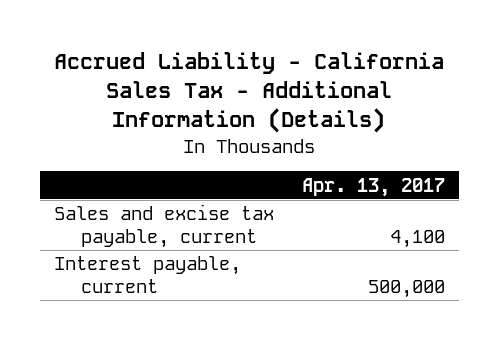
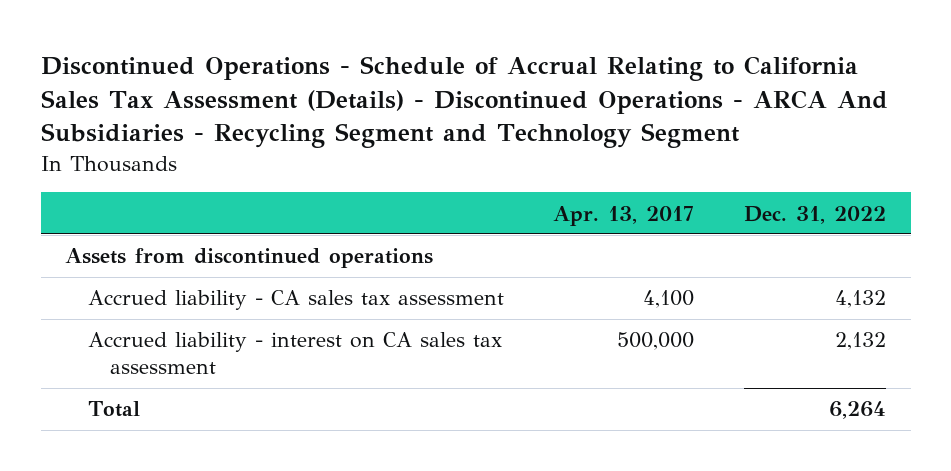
- Accrued Liability - California Sales Tax - Additional Information (Details)
+ Discontinued Operations - Schedule of Accrual Relating to California Sales Tax Assessment (Details) - Discontinued Operations - ARCA And Subsidiaries - Recycling Segment and Technology Segment
- | Apr. 13, 2017
+ | Apr. 13, 2017 | Dec. 31, 2022
- Sales and excise tax payable, current | 4,100
- Interest payable, current | 500,000
+ Assets from discontinued operations
+ Accrued liability - CA sales tax assessment | 4,100 | 4,132
+ Accrued liability - interest on CA sales tax assessment | 500,000 | 2,132
+ Total | | 6,264

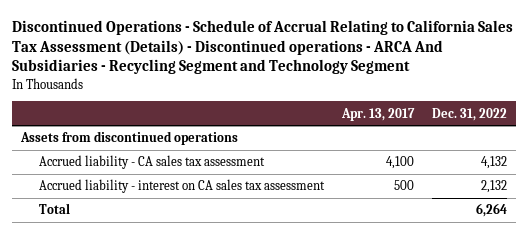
- Discontinued Operations - Schedule of Accrual Relating to California Sales Tax Assessment (Details) - Discontinued Operations - ARCA And Subsidiaries - Recycling Segment and Technology Segment
+ Discontinued Operations - Schedule of Accrual Relating to California Sales Tax Assessment (Details) - Discontinued operations - ARCA And Subsidiaries - Recycling Segment and Technology Segment
- Accrued liability - interest on CA sales tax assessment | 500,000 | 2,132
+ Accrued liability - interest on CA sales tax assessment | 500 | 2,132

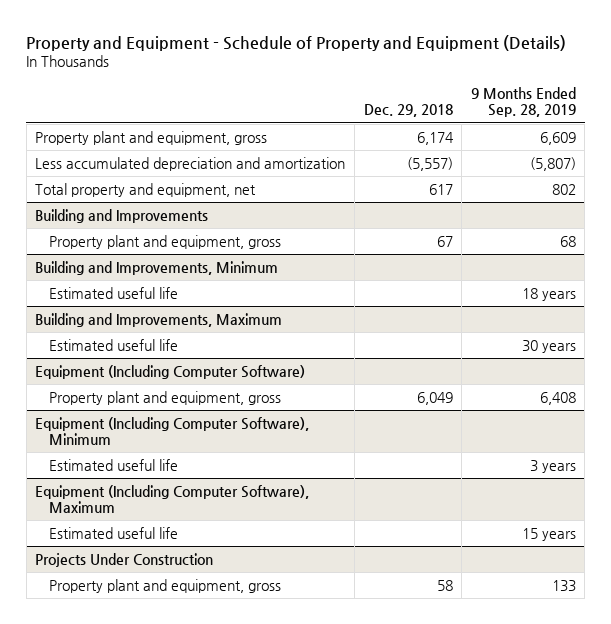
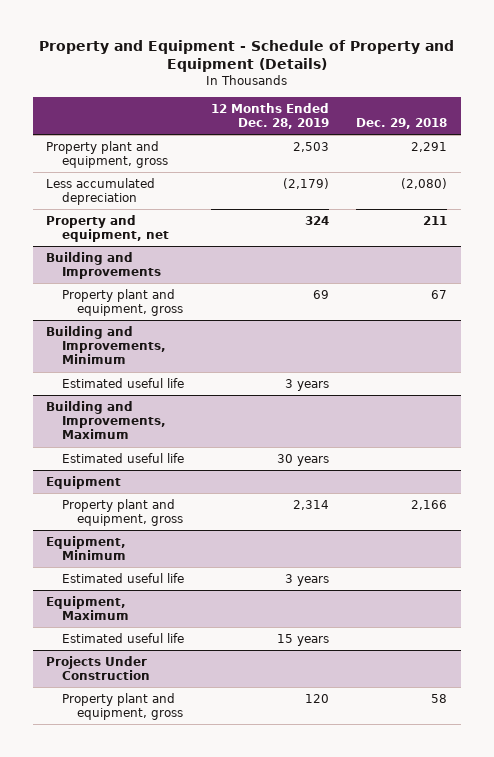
- | Dec. 29, 2018 | 9 Months Ended Sep. 28, 2019
+ | 12 Months Ended Dec. 28, 2019 | Dec. 29, 2018
- Property plant and equipment, gross | 6,174 | 6,609
- Less accumulated depreciation and amortization | (5,557) | (5,807)
- Total property and equipment, net | 617 | 802
+ Property plant and equipment, gross | 2,503 | 2,291
+ Less accumulated depreciation | (2,179) | (2,080)
+ Property and equipment, net | 324 | 211
- Equipment (Including Computer Software)
- Property plant and equipment, gross | 6,049 | 6,408
- Equipment (Including Computer Software), Minimum
+ Equipment
+ Property plant and equipment, gross | 2,314 | 2,166
+ Equipment, Minimum
- Equipment (Including Computer Software), Maximum
+ Equipment, Maximum

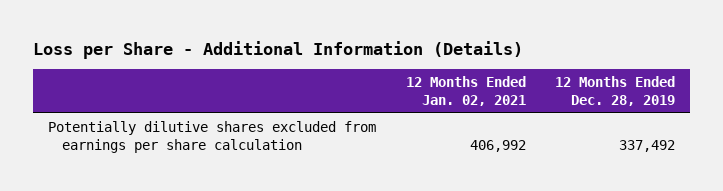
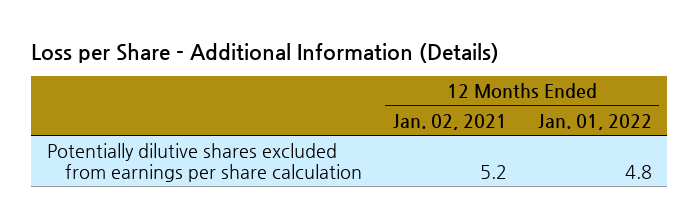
- | 12 Months Ended Jan. 02, 2021 | 12 Months Ended Dec. 28, 2019
+ | 12 Months Ended Jan. 02, 2021 | 12 Months Ended Jan. 01, 2022
- Potentially dilutive shares excluded from earnings per share calculation | 406,992 | 337,492
+ Potentially dilutive shares excluded from earnings per share calculation | 5.2 | 4.8

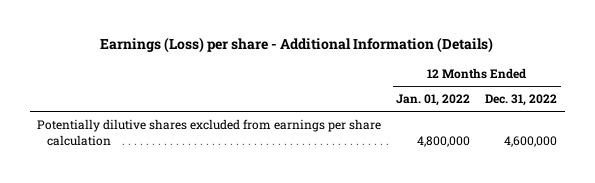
- Loss per Share - Additional Information (Details)
+ Earnings (Loss) per share - Additional Information (Details)
- | 12 Months Ended Jan. 02, 2021 | 12 Months Ended Jan. 01, 2022
+ | 12 Months Ended Jan. 01, 2022 | 12 Months Ended Dec. 31, 2022
- Potentially dilutive shares excluded from earnings per share calculation | 5.2 | 4.8
+ Potentially dilutive shares excluded from earnings per share calculation | 4,800,000 | 4,600,000

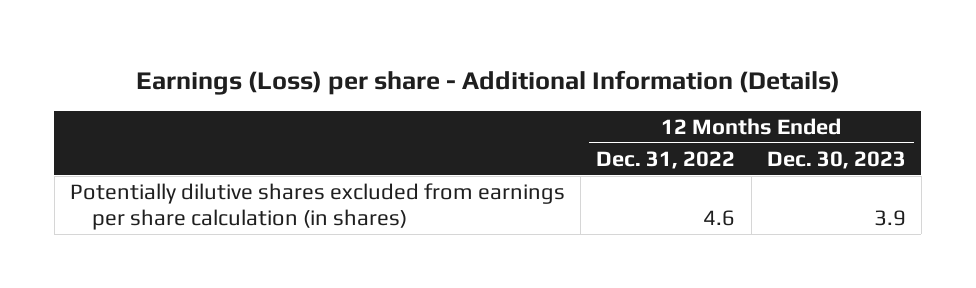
- | 12 Months Ended Jan. 01, 2022 | 12 Months Ended Dec. 31, 2022
+ | 12 Months Ended Dec. 31, 2022 | 12 Months Ended Dec. 30, 2023
- Potentially dilutive shares excluded from earnings per share calculation | 4,800,000 | 4,600,000
+ Potentially dilutive shares excluded from earnings per share calculation (in shares) | 4.6 | 3.9

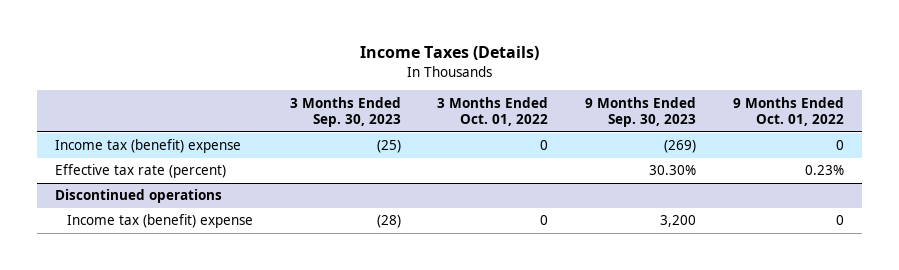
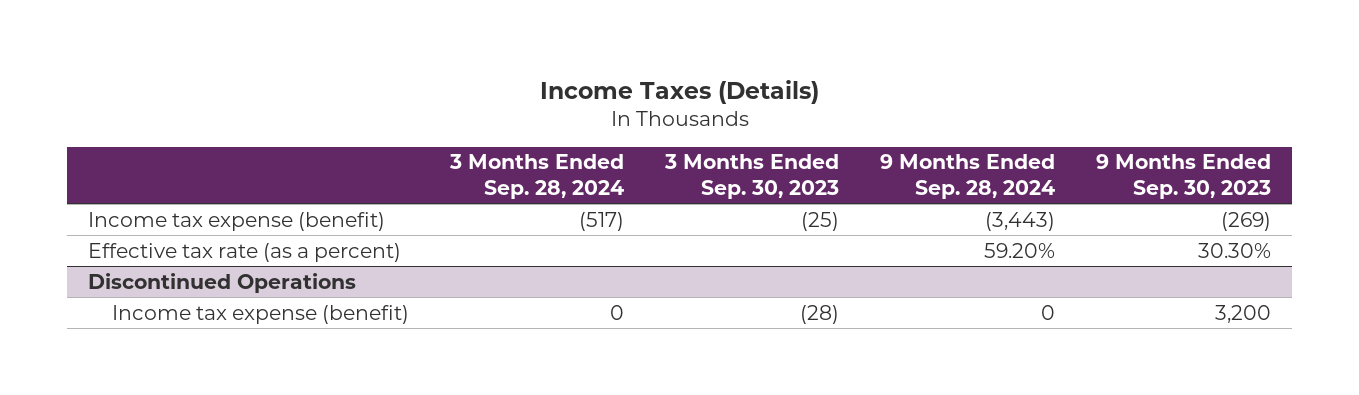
- | 3 Months Ended Sep. 30, 2023 | 3 Months Ended Oct. 01, 2022 | 9 Months Ended Sep. 30, 2023 | 9 Months Ended Oct. 01, 2022
+ | 3 Months Ended Sep. 28, 2024 | 3 Months Ended Sep. 30, 2023 | 9 Months Ended Sep. 28, 2024 | 9 Months Ended Sep. 30, 2023
- Income tax (benefit) expense | (25) | 0 | (269) | 0
- Effective tax rate (percent) | | | 30.30% | 0.23%
- Discontinued operations
- Income tax (benefit) expense | (28) | 0 | 3,200 | 0
+ Income tax expense (benefit) | (517) | (25) | (3,443) | (269)
+ Effective tax rate (as a percent) | | | 59.20% | 30.30%
+ Discontinued Operations
+ Income tax expense (benefit) | 0 | (28) | 0 | 3,200

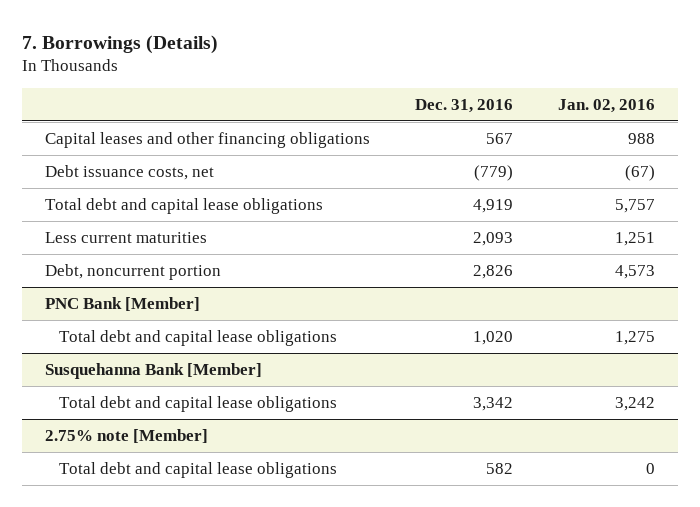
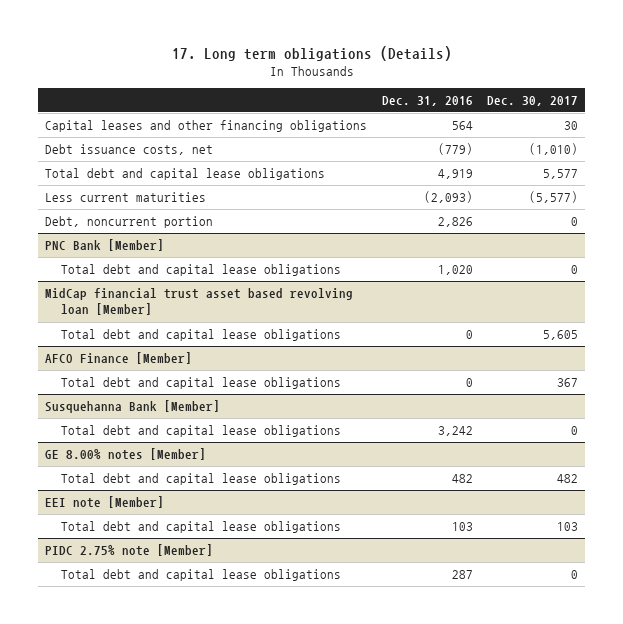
- 7. Borrowings (Details)
+ 17. Long term obligations (Details)
- | Dec. 31, 2016 | Jan. 02, 2016
+ | Dec. 31, 2016 | Dec. 30, 2017
- Capital leases and other financing obligations | 567 | 988
+ Capital leases and other financing obligations | 564 | 30
- Less current maturities | 2,093 | 1,251
+ Less current maturities | (2,093) | (5,577)
+ MidCap financial trust asset based revolving loan [Member]
+ Total debt and capital lease obligations | 0 | 5,605
+ AFCO Finance [Member]
+ Total debt and capital lease obligations | 0 | 367
@ Susquehanna Bank [Member]
- Total debt and capital lease obligations | 3,342 | 3,242
- 2.75% note [Member]
- Total debt and capital lease obligations | 582 | 0
@ Susquehanna Bank [Member]
+ Total debt and capital lease obligations | 3,242 | 0
+ GE 8.00% notes [Member]
+ Total debt and capital lease obligations | 482 | 482
+ EEI note [Member]
+ Total debt and capital lease obligations | 103 | 103
+ PIDC 2.75% note [Member]
+ Total debt and capital lease obligations | 287 | 0

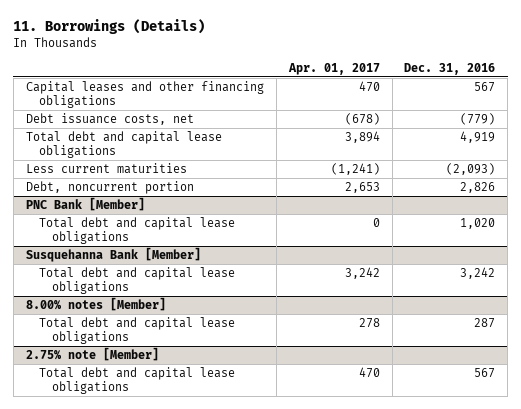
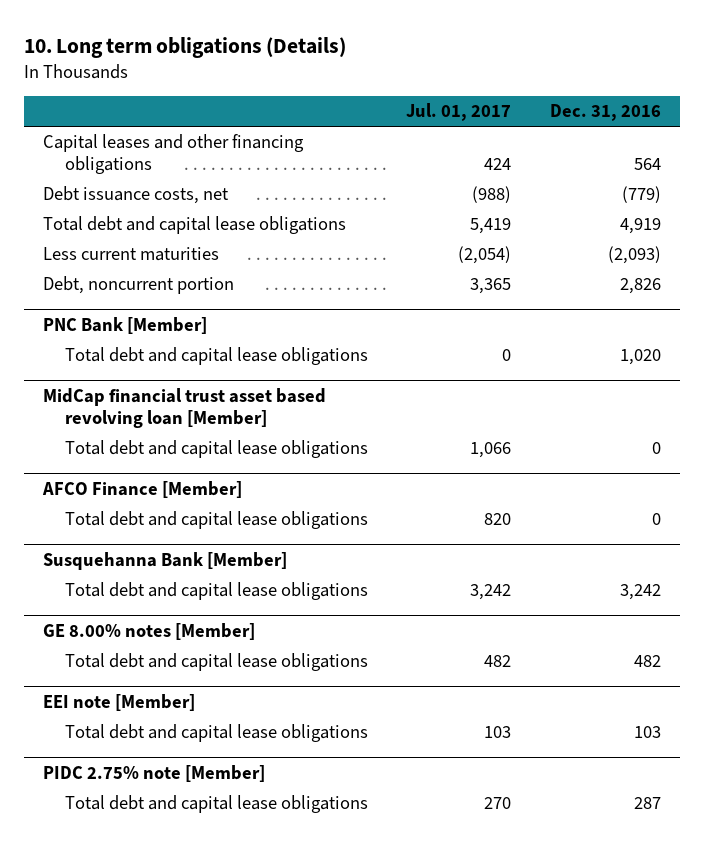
- 11. Borrowings (Details)
+ 10. Long term obligations (Details)
- | Apr. 01, 2017 | Dec. 31, 2016
+ | Jul. 01, 2017 | Dec. 31, 2016
- Capital leases and other financing obligations | 470 | 567
+ Capital leases and other financing obligations | 424 | 564
+ MidCap financial trust asset based revolving loan [Member]
+ Total debt and capital lease obligations | 1,066 | 0
+ AFCO Finance [Member]
+ Total debt and capital lease obligations | 820 | 0
- 8.00% notes [Member]
+ GE 8.00% notes [Member]
+ Total debt and capital lease obligations | 482 | 482
+ EEI note [Member]
+ Total debt and capital lease obligations | 103 | 103
+ PIDC 2.75% note [Member]
- 2.75% note [Member]
- Total debt and capital lease obligations | 470 | 567

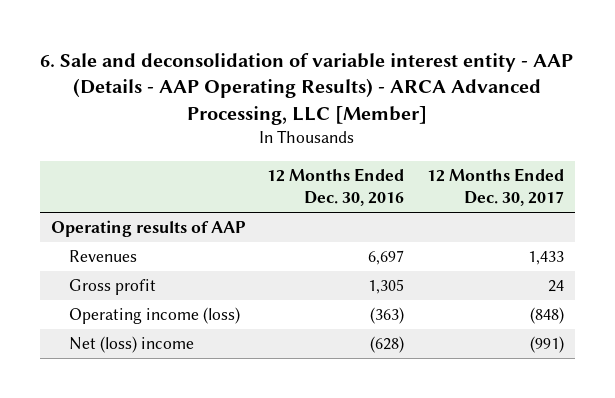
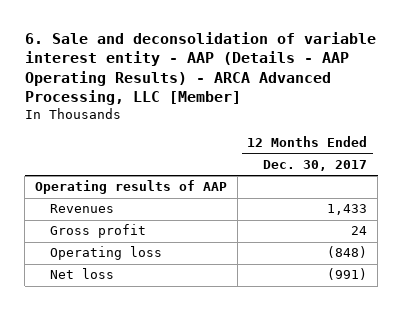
- | 12 Months Ended Dec. 30, 2016 | 12 Months Ended Dec. 30, 2017
+ | 12 Months Ended Dec. 30, 2017
- Operating income (loss) | (363) | (848)
- Net (loss) income | (628) | (991)
+ Operating loss | (848)
+ Net loss | (991)

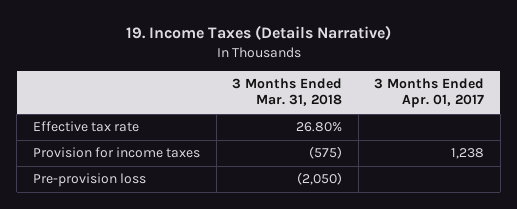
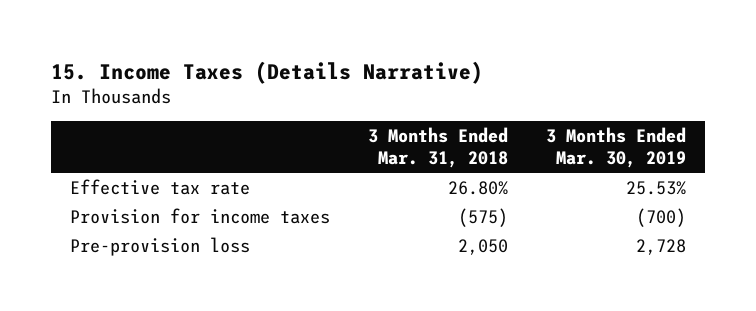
- 19. Income Taxes (Details Narrative)
+ 15. Income Taxes (Details Narrative)
- | 3 Months Ended Mar. 31, 2018 | 3 Months Ended Apr. 01, 2017
+ | 3 Months Ended Mar. 31, 2018 | 3 Months Ended Mar. 30, 2019
- Pre-provision loss | (2,050) |
+ Pre-provision loss | 2,050 | 2,728

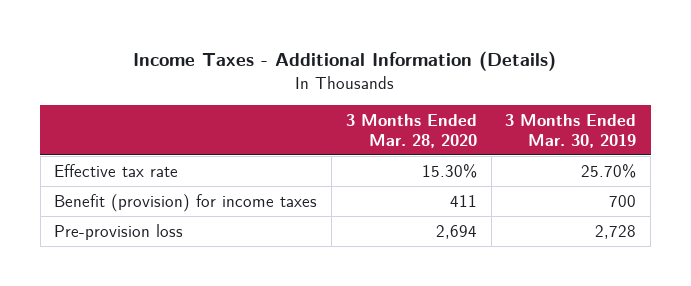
- 15. Income Taxes (Details Narrative)
+ Income Taxes - Additional Information (Details)
- | 3 Months Ended Mar. 31, 2018 | 3 Months Ended Mar. 30, 2019
+ | 3 Months Ended Mar. 28, 2020 | 3 Months Ended Mar. 30, 2019
- Effective tax rate | 26.80% | 25.53%
- Provision for income taxes | (575) | (700)
+ Effective tax rate | 15.30% | 25.70%
+ Benefit (provision) for income taxes | 411 | 700

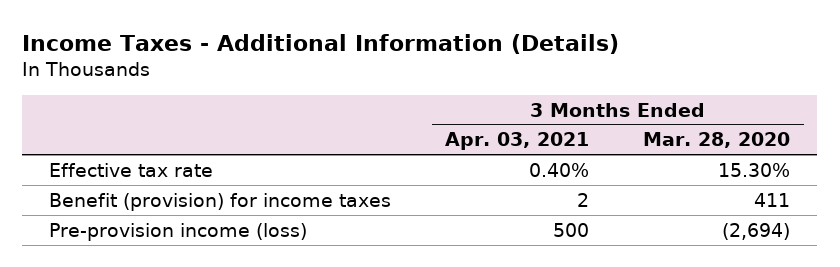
- | 3 Months Ended Mar. 28, 2020 | 3 Months Ended Mar. 30, 2019
+ | 3 Months Ended Apr. 03, 2021 | 3 Months Ended Mar. 28, 2020
- Pre-provision loss | 2,694 | 2,728
+ Pre-provision income (loss) | 500 | (2,694)

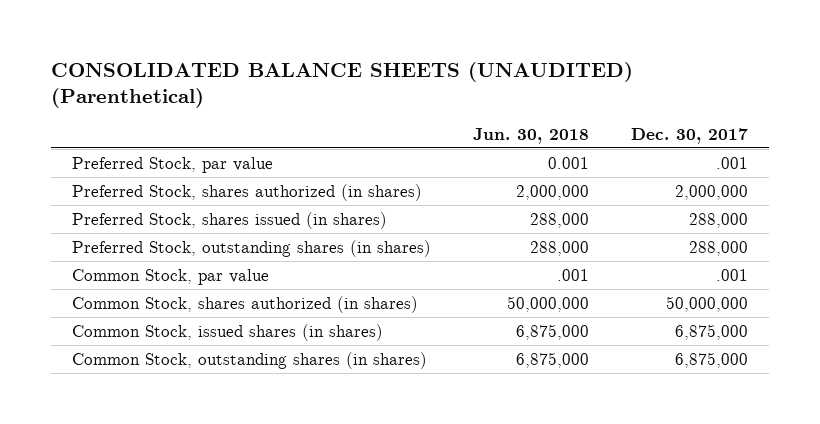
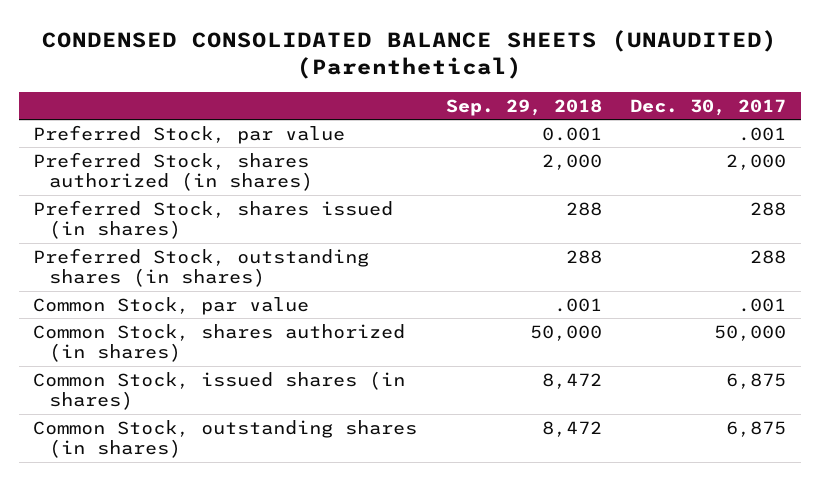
- CONSOLIDATED BALANCE SHEETS (UNAUDITED) (Parenthetical)
+ CONDENSED CONSOLIDATED BALANCE SHEETS (UNAUDITED) (Parenthetical)
- | Jun. 30, 2018 | Dec. 30, 2017
+ | Sep. 29, 2018 | Dec. 30, 2017
- Preferred Stock, shares authorized (in shares) | 2,000,000 | 2,000,000
- Preferred Stock, shares issued (in shares) | 288,000 | 288,000
- Preferred Stock, outstanding shares (in shares) | 288,000 | 288,000
+ Preferred Stock, shares authorized (in shares) | 2,000 | 2,000
+ Preferred Stock, shares issued (in shares) | 288 | 288
+ Preferred Stock, outstanding shares (in shares) | 288 | 288
- Common Stock, shares authorized (in shares) | 50,000,000 | 50,000,000
- Common Stock, issued shares (in shares) | 6,875,000 | 6,875,000
- Common Stock, outstanding shares (in shares) | 6,875,000 | 6,875,000
+ Common Stock, shares authorized (in shares) | 50,000 | 50,000
+ Common Stock, issued shares (in shares) | 8,472 | 6,875
+ Common Stock, outstanding shares (in shares) | 8,472 | 6,875

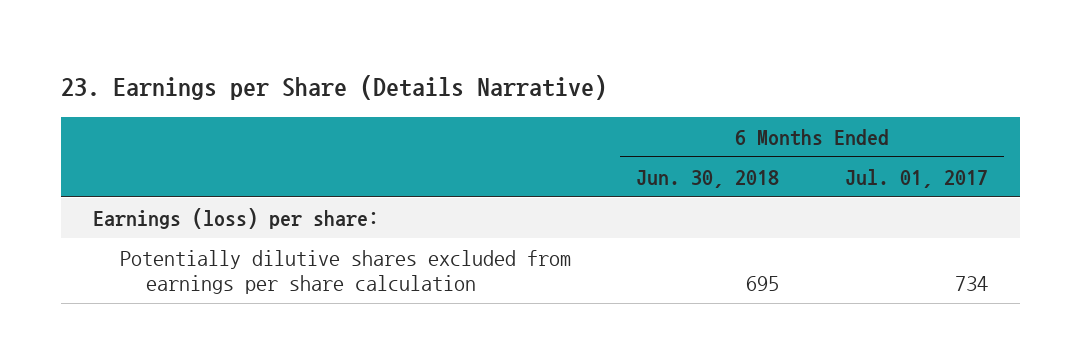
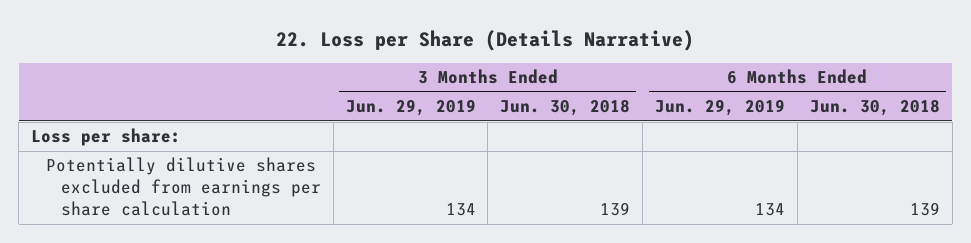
- 23. Earnings per Share (Details Narrative)
+ 22. Loss per Share (Details Narrative)
- | 6 Months Ended Jun. 30, 2018 | 6 Months Ended Jul. 01, 2017
+ | 3 Months Ended Jun. 29, 2019 | 3 Months Ended Jun. 30, 2018 | 6 Months Ended Jun. 29, 2019 | 6 Months Ended Jun. 30, 2018
- Earnings (loss) per share:
- Potentially dilutive shares excluded from earnings per share calculation | 695 | 734
+ Loss per share:
+ Potentially dilutive shares excluded from earnings per share calculation | 134 | 139 | 134 | 139

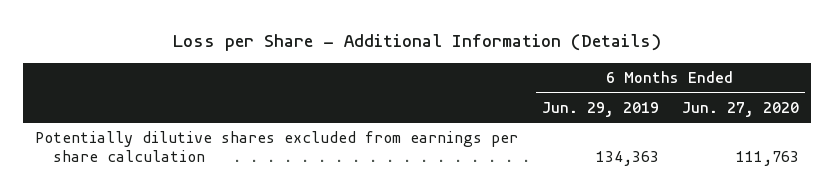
- 22. Loss per Share (Details Narrative)
+ Loss per Share - Additional Information (Details)
- | 3 Months Ended Jun. 29, 2019 | 3 Months Ended Jun. 30, 2018 | 6 Months Ended Jun. 29, 2019 | 6 Months Ended Jun. 30, 2018
+ | 6 Months Ended Jun. 29, 2019 | 6 Months Ended Jun. 27, 2020
- Loss per share:
- Potentially dilutive shares excluded from earnings per share calculation | 134 | 139 | 134 | 139
+ Potentially dilutive shares excluded from earnings per share calculation | 134,363 | 111,763

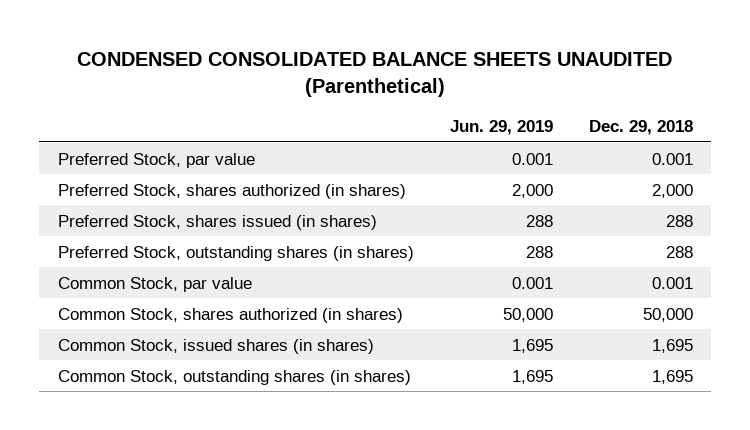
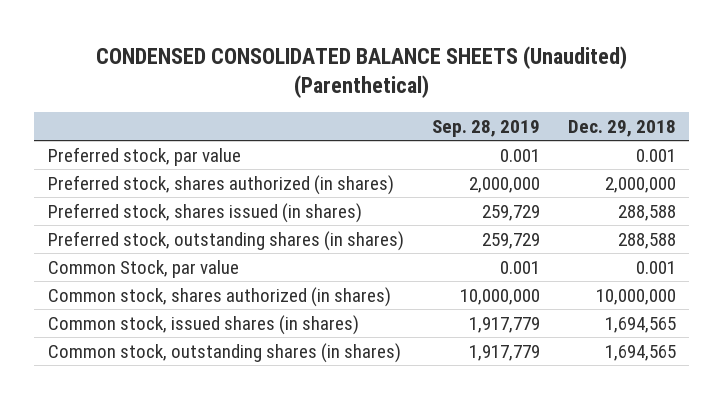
- CONDENSED CONSOLIDATED BALANCE SHEETS UNAUDITED (Parenthetical)
+ CONDENSED CONSOLIDATED BALANCE SHEETS (Unaudited) (Parenthetical)
- | Jun. 29, 2019 | Dec. 29, 2018
+ | Sep. 28, 2019 | Dec. 29, 2018
- Preferred Stock, par value | 0.001 | 0.001
- Preferred Stock, shares authorized (in shares) | 2,000 | 2,000
- Preferred Stock, shares issued (in shares) | 288 | 288
- Preferred Stock, outstanding shares (in shares) | 288 | 288
+ Preferred stock, par value | 0.001 | 0.001
+ Preferred stock, shares authorized (in shares) | 2,000,000 | 2,000,000
+ Preferred stock, shares issued (in shares) | 259,729 | 288,588
+ Preferred stock, outstanding shares (in shares) | 259,729 | 288,588
- Common Stock, shares authorized (in shares) | 50,000 | 50,000
- Common Stock, issued shares (in shares) | 1,695 | 1,695
- Common Stock, outstanding shares (in shares) | 1,695 | 1,695
+ Common stock, shares authorized (in shares) | 10,000,000 | 10,000,000
+ Common stock, issued shares (in shares) | 1,917,779 | 1,694,565
+ Common stock, outstanding shares (in shares) | 1,917,779 | 1,694,565

